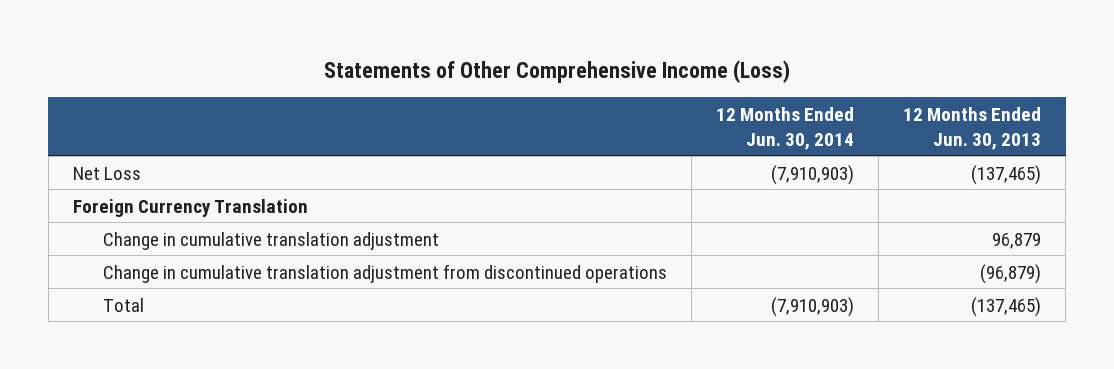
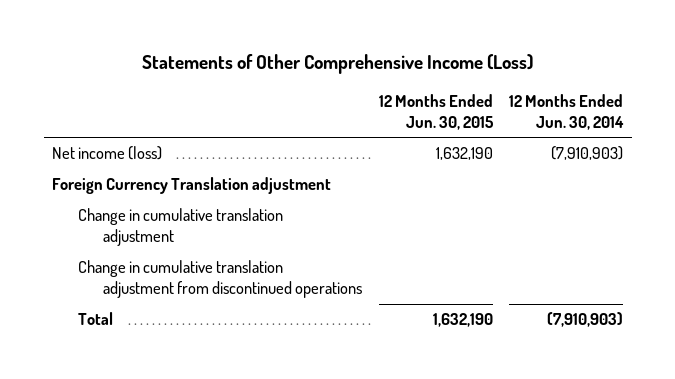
- | 12 Months Ended Jun. 30, 2014 | 12 Months Ended Jun. 30, 2013
+ | 12 Months Ended Jun. 30, 2015 | 12 Months Ended Jun. 30, 2014
- Net Loss | (7,910,903) | (137,465)
- Foreign Currency Translation
+ Net income (loss) | 1,632,190 | (7,910,903)
+ Foreign Currency Translation adjustment

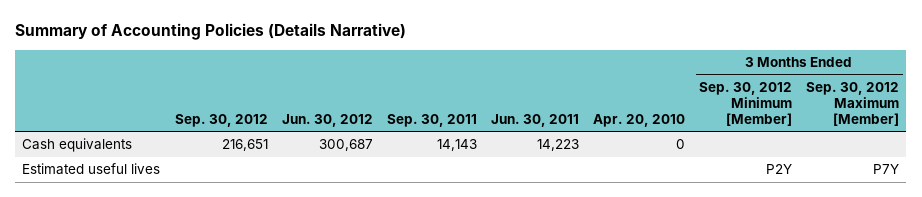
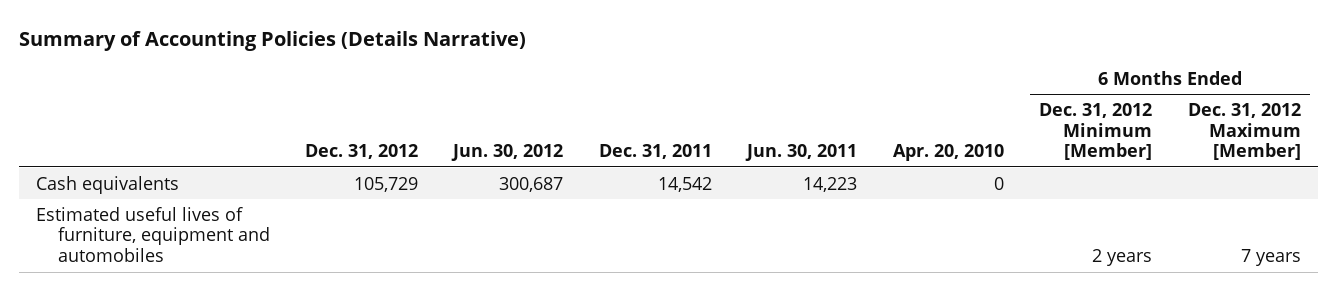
- | Sep. 30, 2012 | Jun. 30, 2012 | Sep. 30, 2011 | Jun. 30, 2011 | Apr. 20, 2010 | 3 Months Ended Sep. 30, 2012 Minimum [Member] | 3 Months Ended Sep. 30, 2012 Maximum [Member]
+ | Dec. 31, 2012 | Jun. 30, 2012 | Dec. 31, 2011 | Jun. 30, 2011 | Apr. 20, 2010 | 6 Months Ended Dec. 31, 2012 Minimum [Member] | 6 Months Ended Dec. 31, 2012 Maximum [Member]
- Estimated useful lives | | | | | | P2Y | P7Y
+ Estimated useful lives of furniture, equipment and automobiles | | | | | | 2 years | 7 years

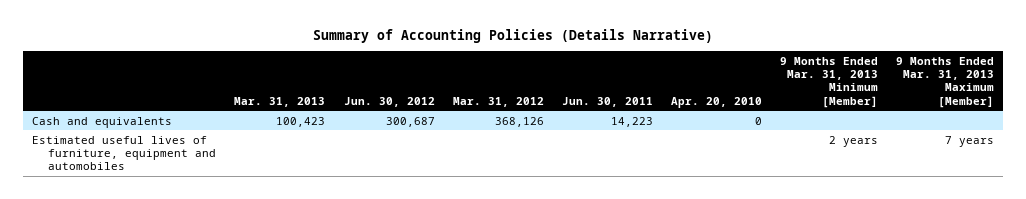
- | Dec. 31, 2012 | Jun. 30, 2012 | Dec. 31, 2011 | Jun. 30, 2011 | Apr. 20, 2010 | 6 Months Ended Dec. 31, 2012 Minimum [Member] | 6 Months Ended Dec. 31, 2012 Maximum [Member]
+ | Mar. 31, 2013 | Jun. 30, 2012 | Mar. 31, 2012 | Jun. 30, 2011 | Apr. 20, 2010 | 9 Months Ended Mar. 31, 2013 Minimum [Member] | 9 Months Ended Mar. 31, 2013 Maximum [Member]
- Cash equivalents | 105,729 | 300,687 | 14,542 | 14,223 | 0 | |
+ Cash and equivalents | 100,423 | 300,687 | 368,126 | 14,223 | 0 | |

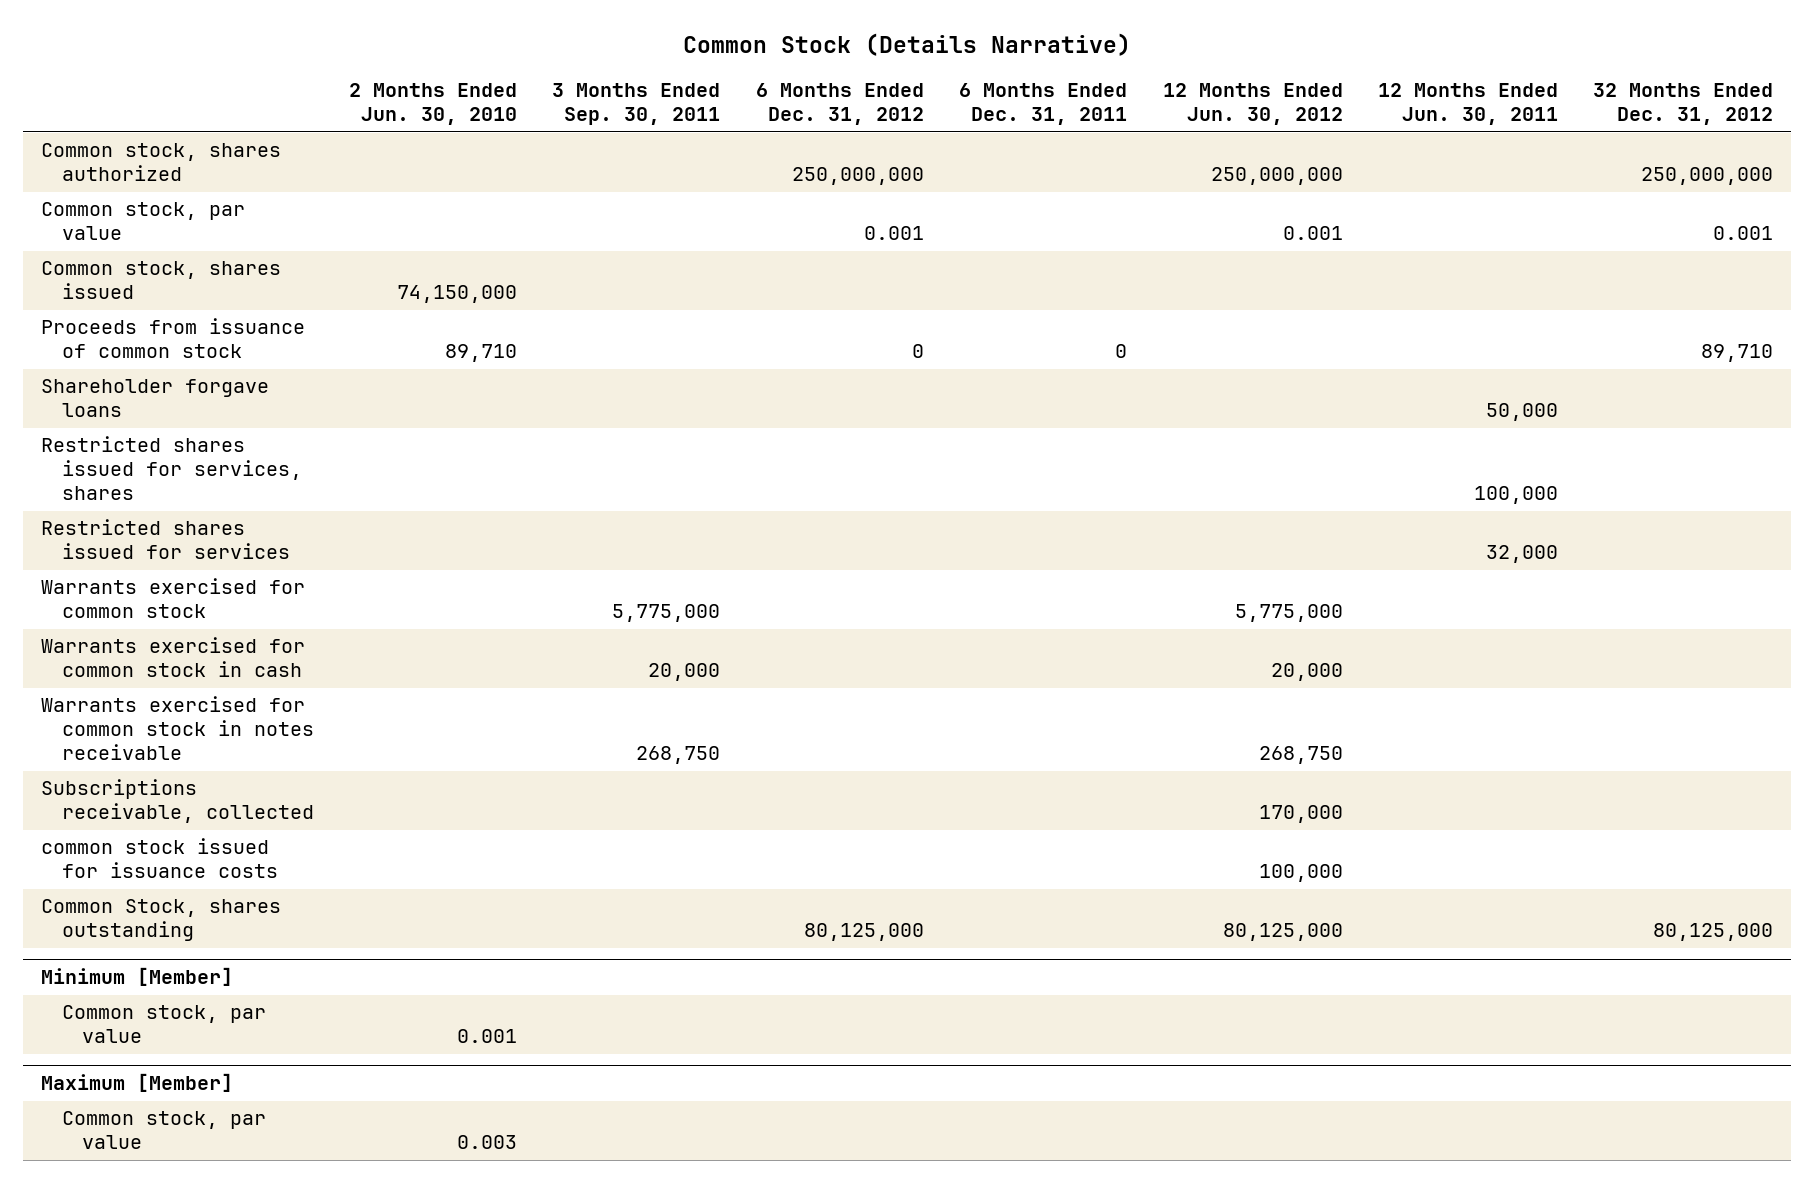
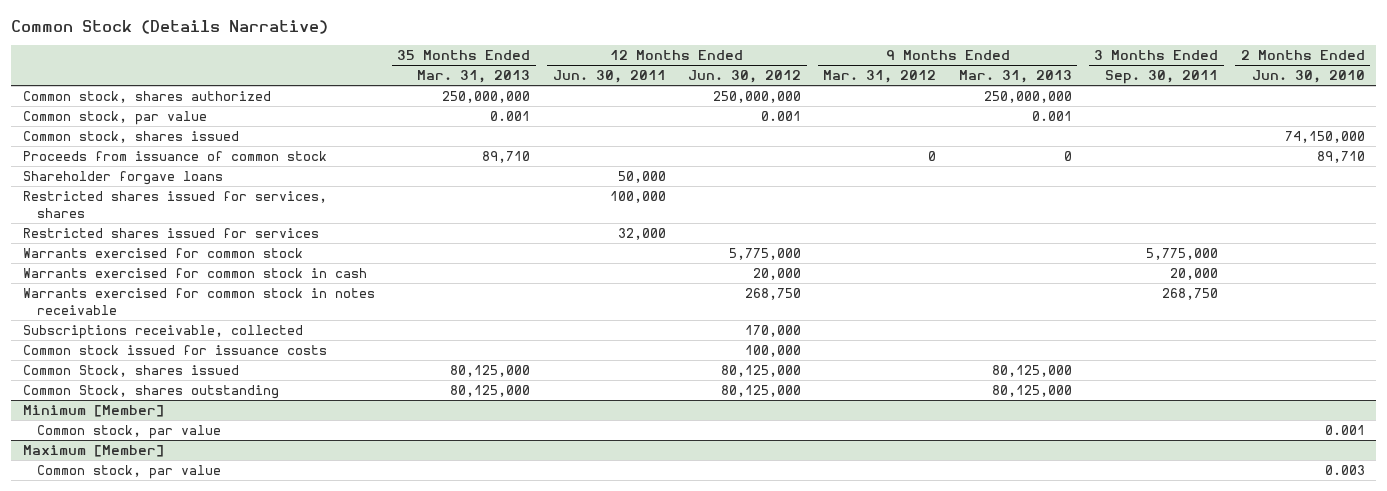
- | 2 Months Ended Jun. 30, 2010 | 3 Months Ended Sep. 30, 2011 | 6 Months Ended Dec. 31, 2012 | 6 Months Ended Dec. 31, 2011 | 12 Months Ended Jun. 30, 2012 | 12 Months Ended Jun. 30, 2011 | 32 Months Ended Dec. 31, 2012
+ | 35 Months Ended Mar. 31, 2013 | 12 Months Ended Jun. 30, 2011 | 12 Months Ended Jun. 30, 2012 | 9 Months Ended Mar. 31, 2012 | 9 Months Ended Mar. 31, 2013 | 3 Months Ended Sep. 30, 2011 | 2 Months Ended Jun. 30, 2010
- common stock issued for issuance costs | | | | | 100,000 | |
+ Common stock issued for issuance costs | | | 100,000 | | | |
+ Common Stock, shares issued | 80,125,000 | | 80,125,000 | | 80,125,000 | |

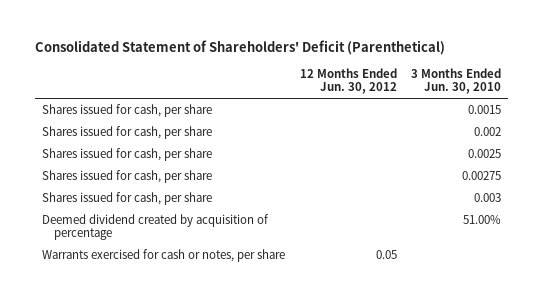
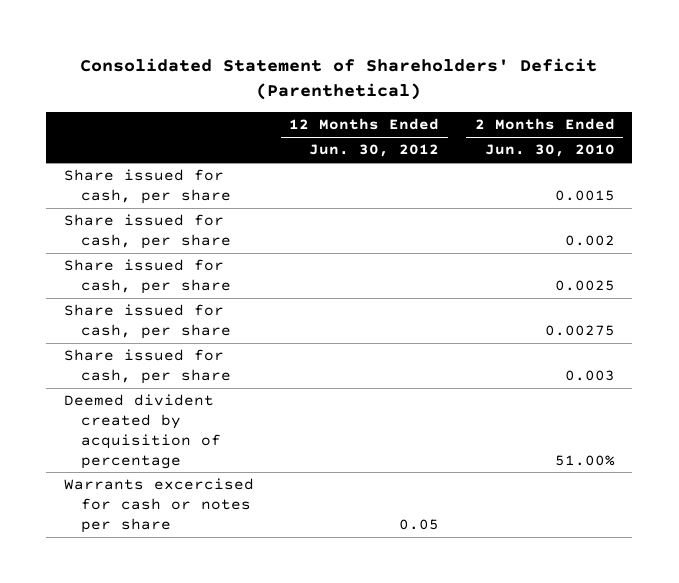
- | 12 Months Ended Jun. 30, 2012 | 3 Months Ended Jun. 30, 2010
+ | 12 Months Ended Jun. 30, 2012 | 2 Months Ended Jun. 30, 2010
- Shares issued for cash, per share | | 0.0015
- Shares issued for cash, per share | | 0.002
- Shares issued for cash, per share | | 0.0025
- Shares issued for cash, per share | | 0.00275
- Shares issued for cash, per share | | 0.003
- Deemed dividend created by acquisition of percentage | | 51.00%
- Warrants exercised for cash or notes, per share | 0.05 |
+ Share issued for cash, per share | | 0.0015
+ Share issued for cash, per share | | 0.002
+ Share issued for cash, per share | | 0.0025
+ Share issued for cash, per share | | 0.00275
+ Share issued for cash, per share | | 0.003
+ Deemed divident created by acquisition of percentage | | 51.00%
+ Warrants excercised for cash or notes per share | 0.05 |

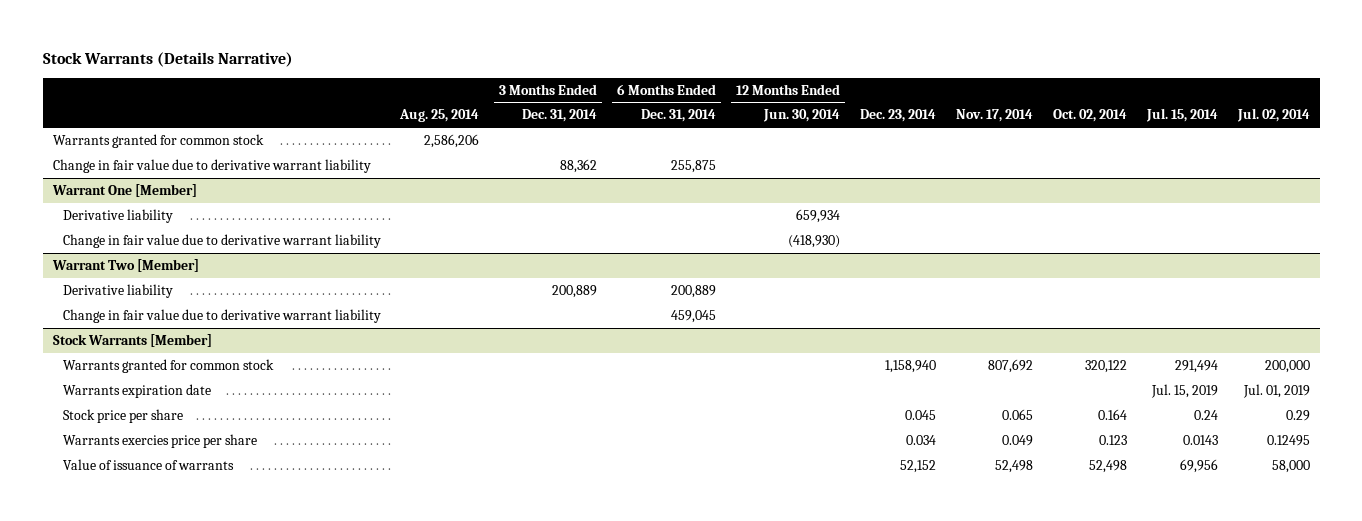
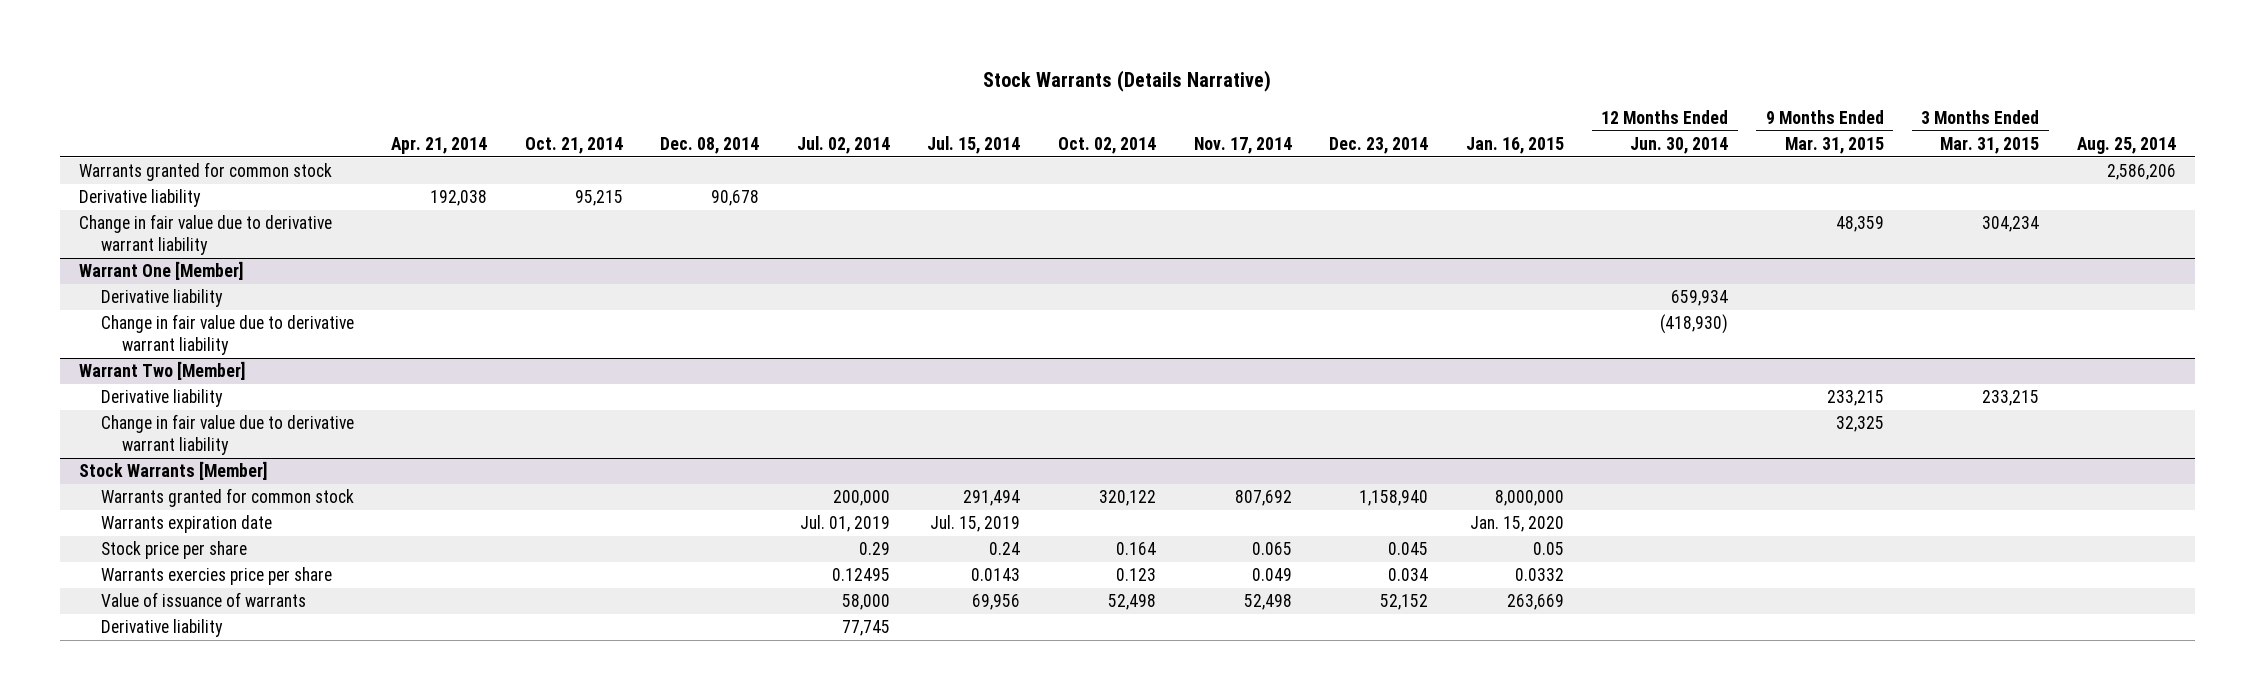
- | Aug. 25, 2014 | 3 Months Ended Dec. 31, 2014 | 6 Months Ended Dec. 31, 2014 | 12 Months Ended Jun. 30, 2014 | Dec. 23, 2014 | Nov. 17, 2014 | Oct. 02, 2014 | Jul. 15, 2014 | Jul. 02, 2014
+ | Apr. 21, 2014 | Oct. 21, 2014 | Dec. 08, 2014 | Jul. 02, 2014 | Jul. 15, 2014 | Oct. 02, 2014 | Nov. 17, 2014 | Dec. 23, 2014 | Jan. 16, 2015 | 12 Months Ended Jun. 30, 2014 | 9 Months Ended Mar. 31, 2015 | 3 Months Ended Mar. 31, 2015 | Aug. 25, 2014
+ Derivative liability | 192,038 | 95,215 | 90,678 | | | | | | | | | |
@ Stock Warrants [Member]
+ Derivative liability | | | | 77,745 | | | | | | | | |

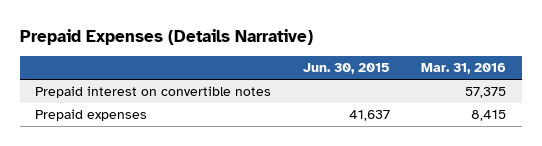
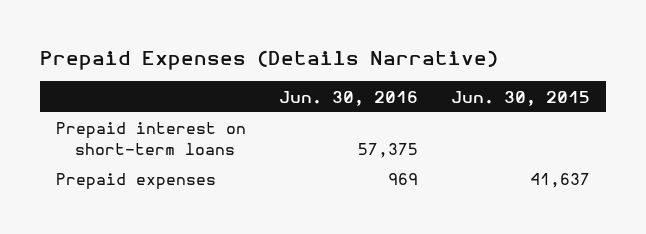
- | Jun. 30, 2015 | Mar. 31, 2016
+ | Jun. 30, 2016 | Jun. 30, 2015
- Prepaid interest on convertible notes | | 57,375
+ Prepaid interest on short-term loans | 57,375 |

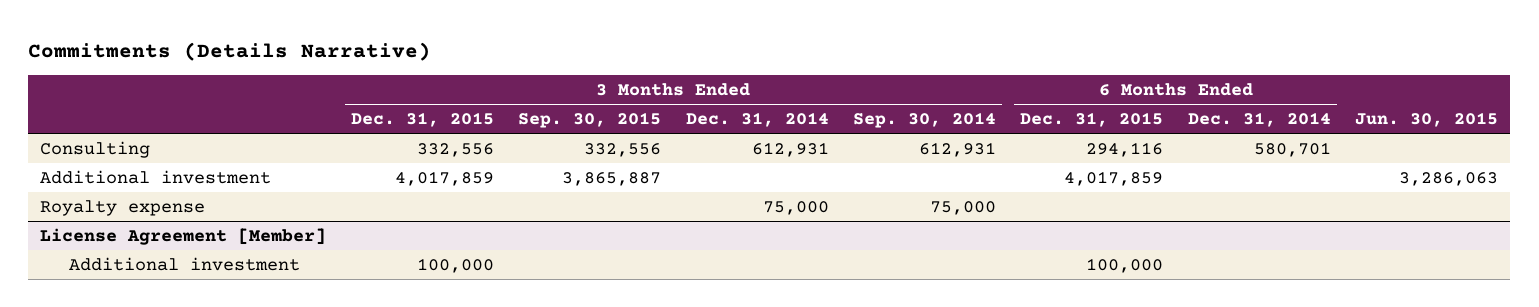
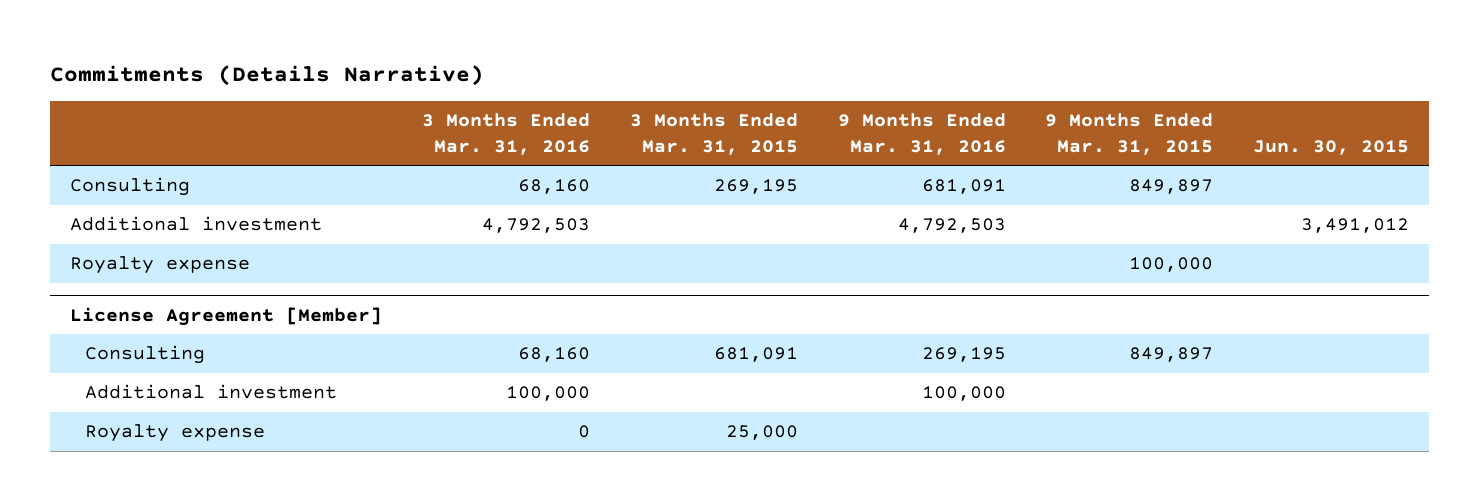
- | 3 Months Ended Dec. 31, 2015 | 3 Months Ended Sep. 30, 2015 | 3 Months Ended Dec. 31, 2014 | 3 Months Ended Sep. 30, 2014 | 6 Months Ended Dec. 31, 2015 | 6 Months Ended Dec. 31, 2014 | Jun. 30, 2015
+ | 3 Months Ended Mar. 31, 2016 | 3 Months Ended Mar. 31, 2015 | 9 Months Ended Mar. 31, 2016 | 9 Months Ended Mar. 31, 2015 | Jun. 30, 2015
- Additional investment | 4,017,859 | 3,865,887 | | | 4,017,859 | | 3,286,063
+ Additional investment | 4,792,503 | | 4,792,503 | | 3,491,012
@ License Agreement [Member]
+ Consulting | 68,160 | 681,091 | 269,195 | 849,897 |
+ Royalty expense | 0 | 25,000 | | |

